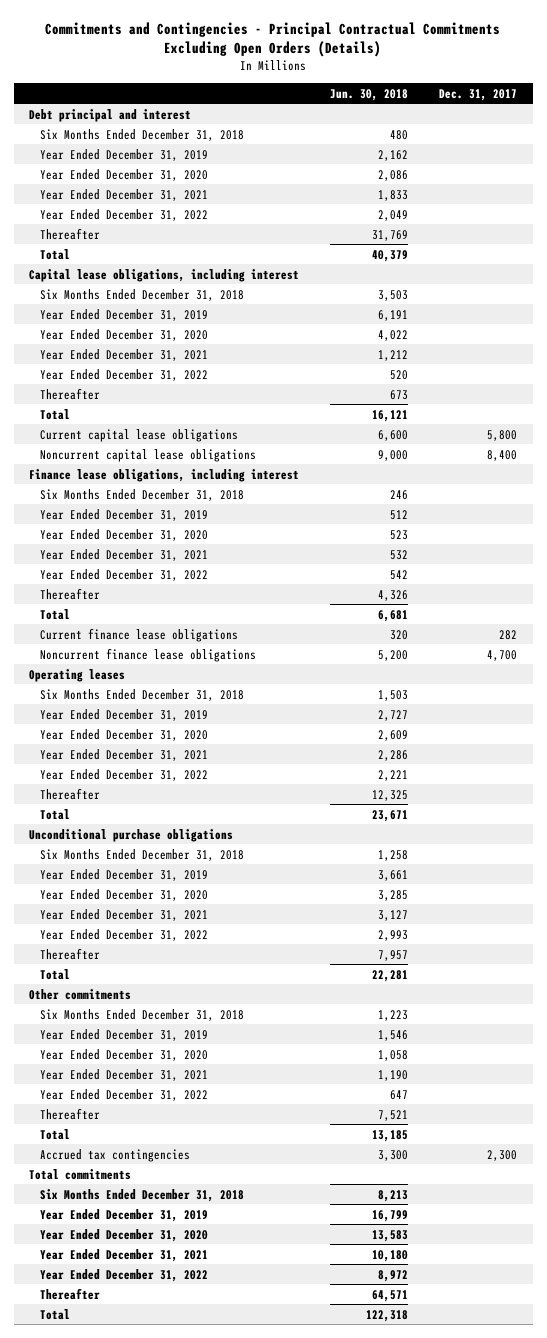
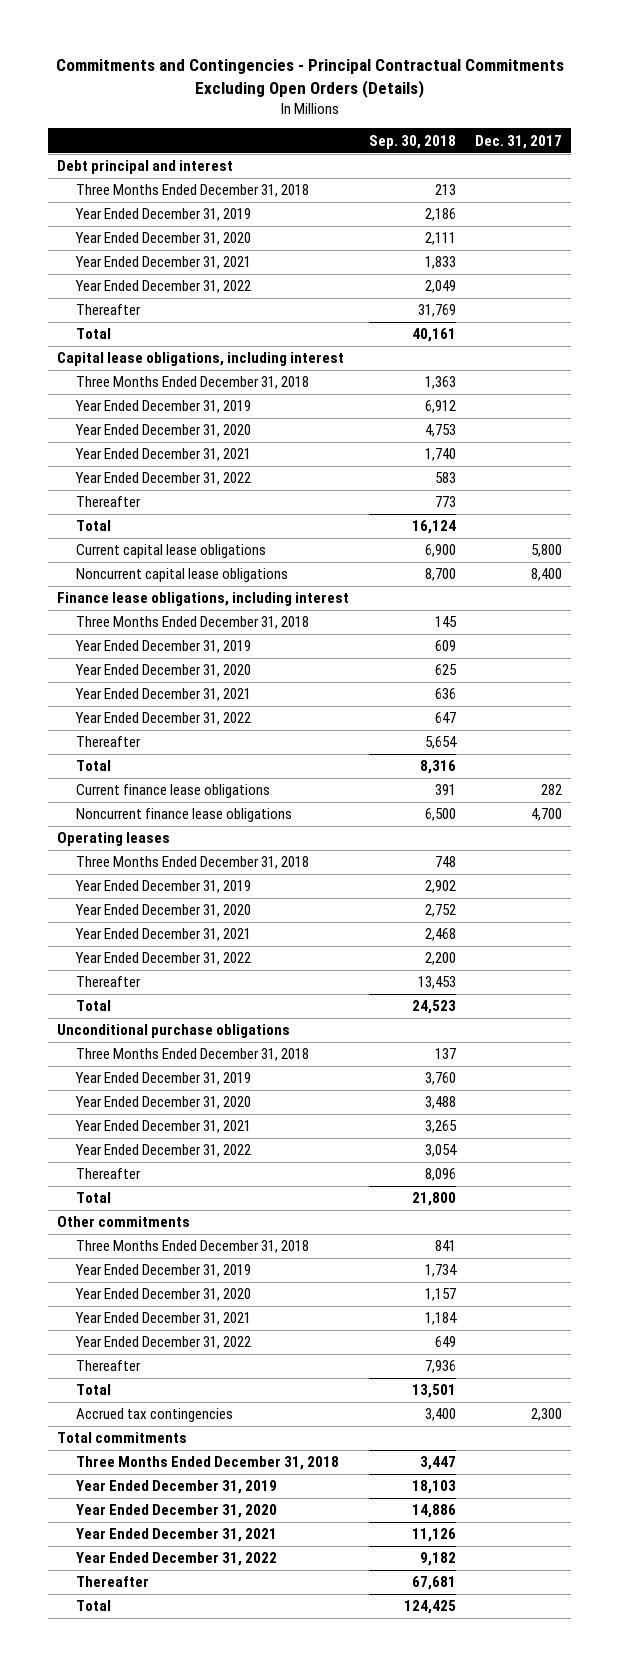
- | Jun. 30, 2018 | Dec. 31, 2017
+ | Sep. 30, 2018 | Dec. 31, 2017
- Six Months Ended December 31, 2018 | 480 |
+ Three Months Ended December 31, 2018 | 213 |
- Six Months Ended December 31, 2018 | 3,503 |
+ Three Months Ended December 31, 2018 | 1,363 |
- Six Months Ended December 31, 2018 | 246 |
+ Three Months Ended December 31, 2018 | 145 |
- Six Months Ended December 31, 2018 | 1,503 |
+ Three Months Ended December 31, 2018 | 748 |
- Six Months Ended December 31, 2018 | 1,258 |
+ Three Months Ended December 31, 2018 | 137 |
- Six Months Ended December 31, 2018 | 1,223 |
+ Three Months Ended December 31, 2018 | 841 |
- Six Months Ended December 31, 2018 | 8,213 |
+ Three Months Ended December 31, 2018 | 3,447 |

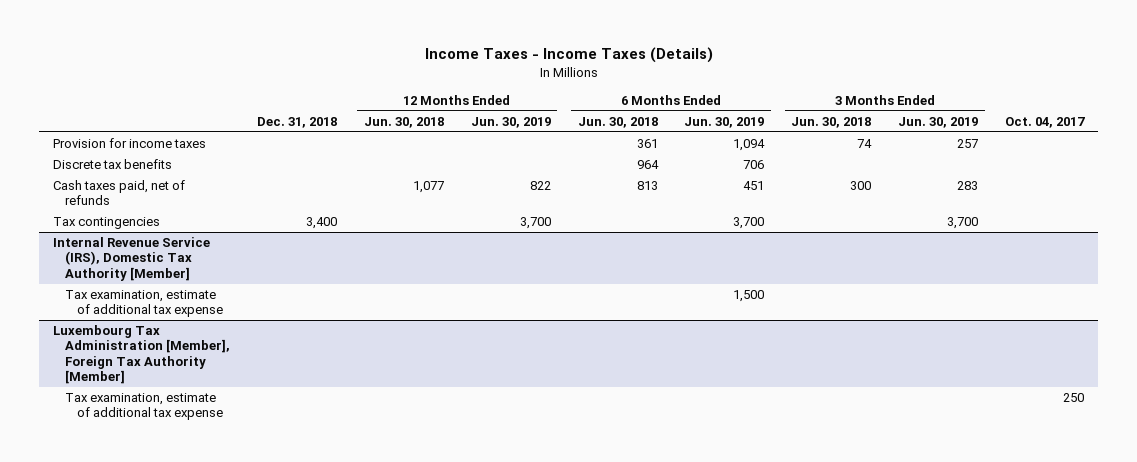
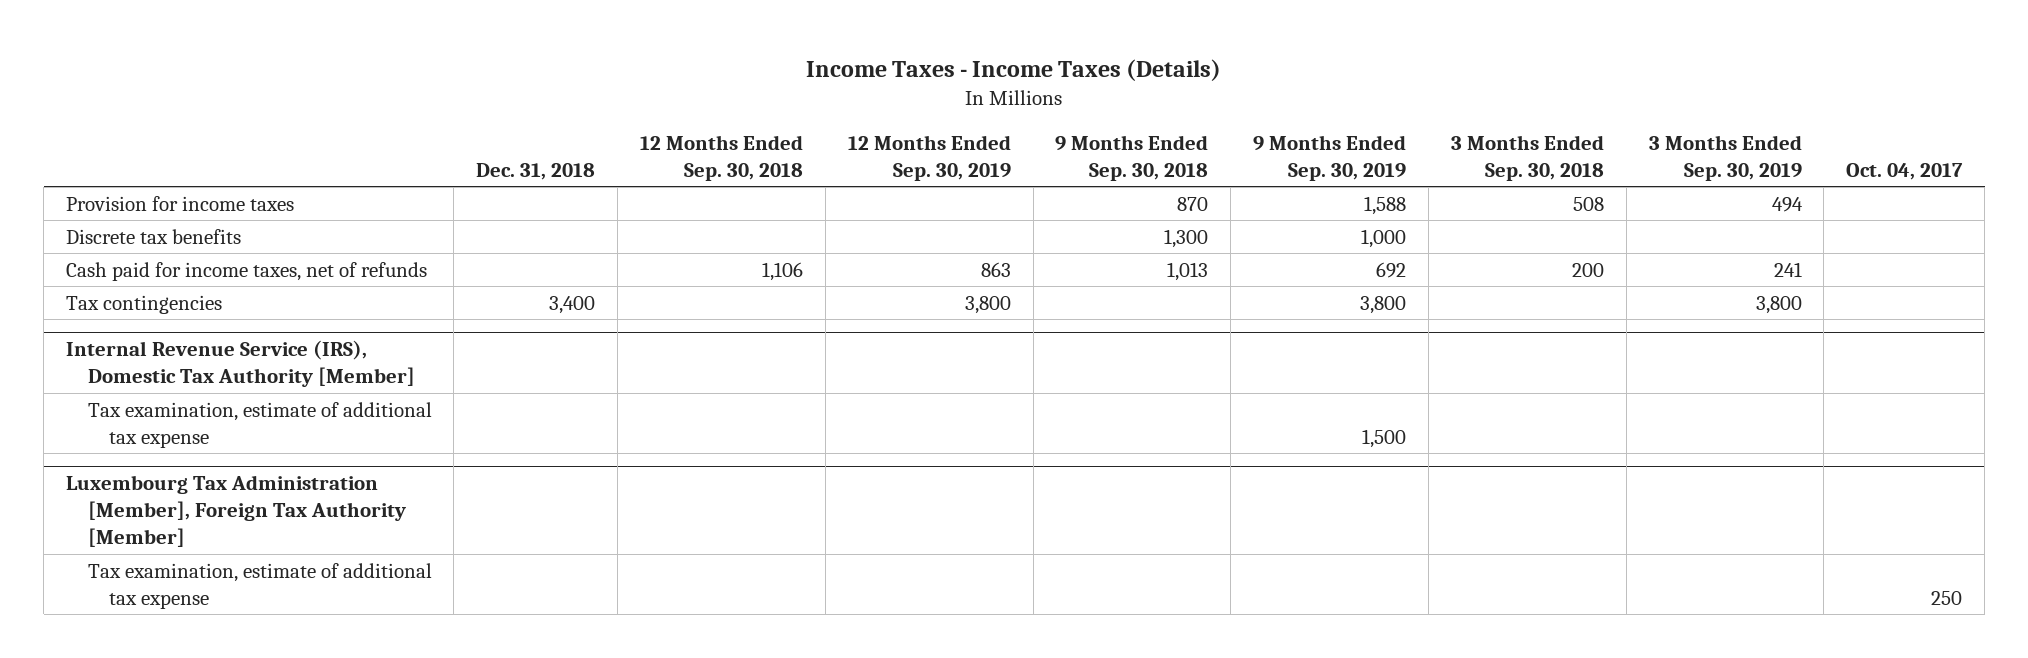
- | Dec. 31, 2018 | 12 Months Ended Jun. 30, 2018 | 12 Months Ended Jun. 30, 2019 | 6 Months Ended Jun. 30, 2018 | 6 Months Ended Jun. 30, 2019 | 3 Months Ended Jun. 30, 2018 | 3 Months Ended Jun. 30, 2019 | Oct. 04, 2017
+ | Dec. 31, 2018 | 12 Months Ended Sep. 30, 2018 | 12 Months Ended Sep. 30, 2019 | 9 Months Ended Sep. 30, 2018 | 9 Months Ended Sep. 30, 2019 | 3 Months Ended Sep. 30, 2018 | 3 Months Ended Sep. 30, 2019 | Oct. 04, 2017
- Cash taxes paid, net of refunds | | 1,077 | 822 | 813 | 451 | 300 | 283 |
+ Cash paid for income taxes, net of refunds | | 1,106 | 863 | 1,013 | 692 | 200 | 241 |

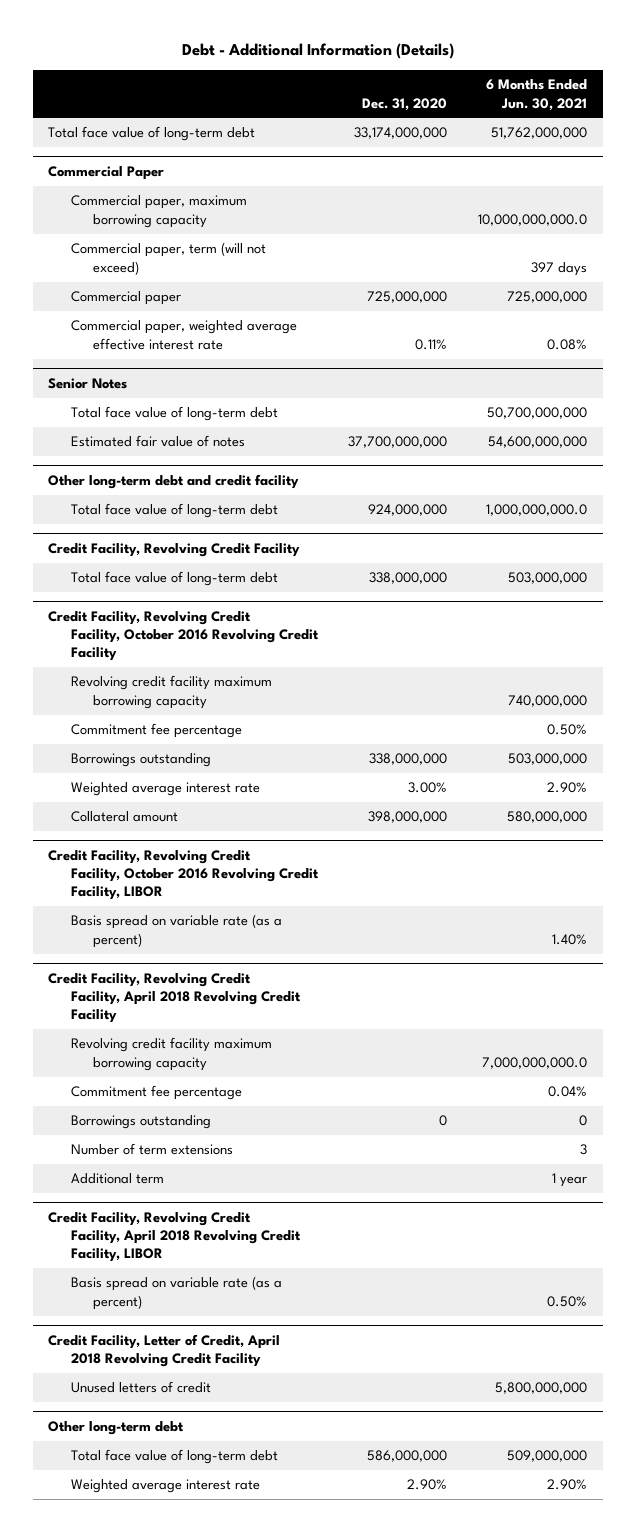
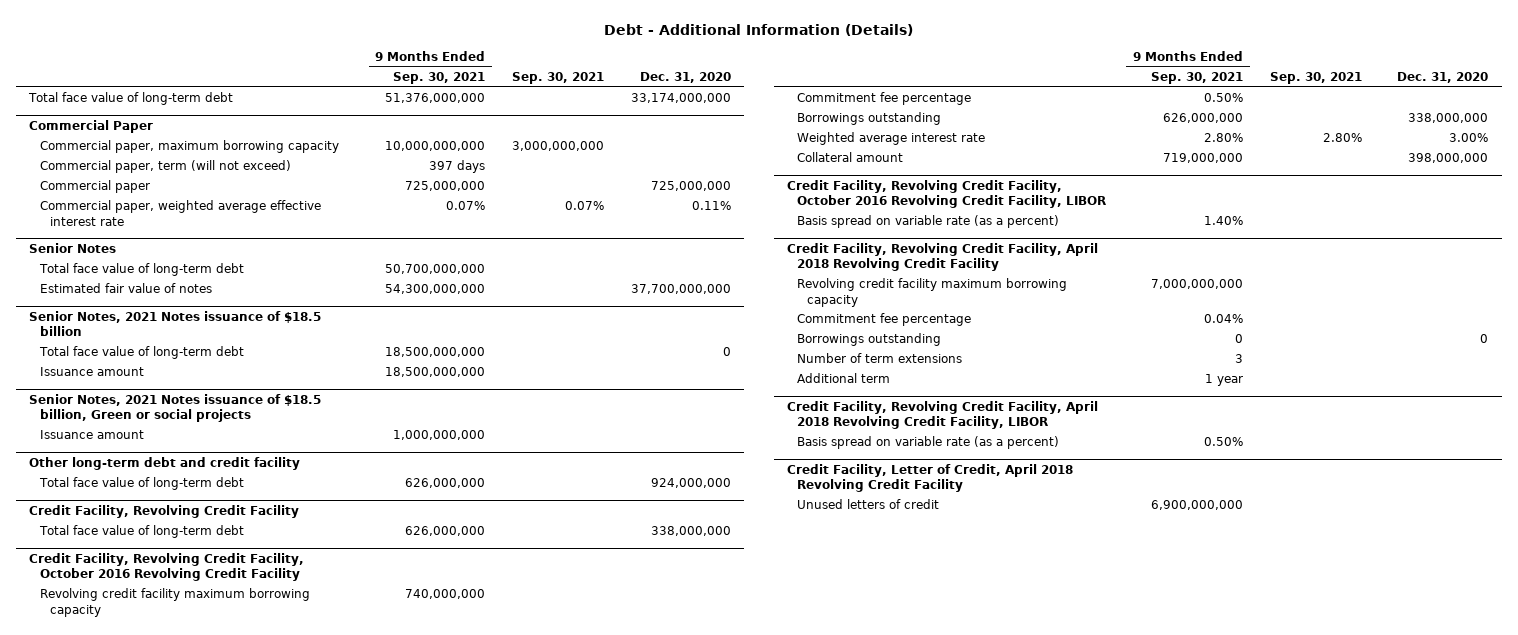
- | Dec. 31, 2020 | 6 Months Ended Jun. 30, 2021
+ | 9 Months Ended Sep. 30, 2021 | Sep. 30, 2021 | Dec. 31, 2020
+ Senior Notes, 2021 Notes issuance of $18.5 billion
+ Total face value of long-term debt | 18,500,000,000 | | 0
+ Issuance amount | 18,500,000,000 | |
+ Senior Notes, 2021 Notes issuance of $18.5 billion, Green or social projects
+ Issuance amount | 1,000,000,000 | |
- Other long-term debt
- Total face value of long-term debt | 586,000,000 | 509,000,000
- Weighted average interest rate | 2.90% | 2.90%

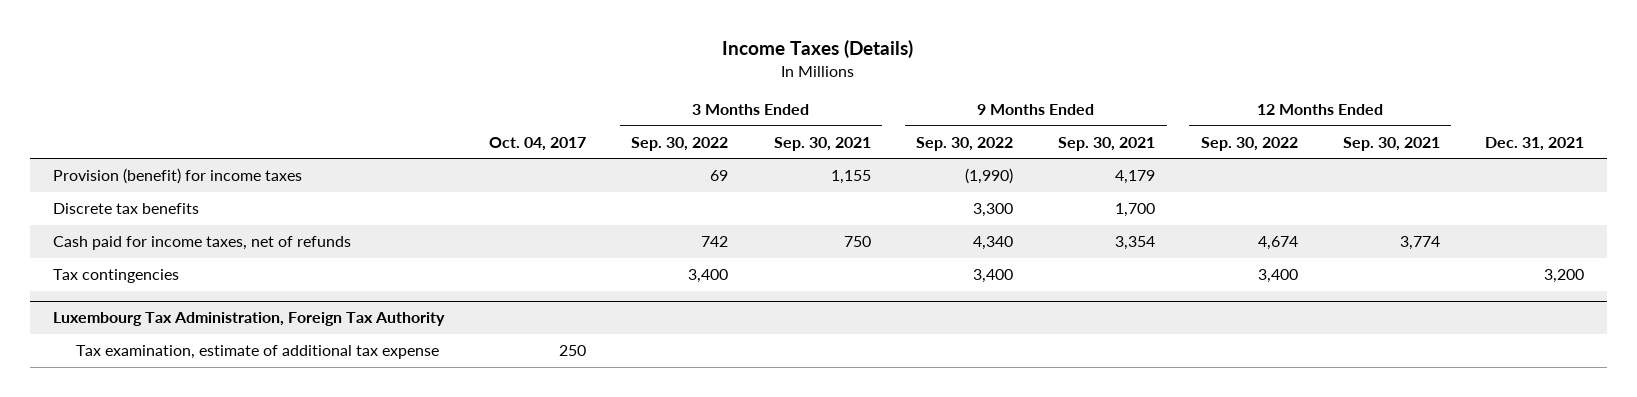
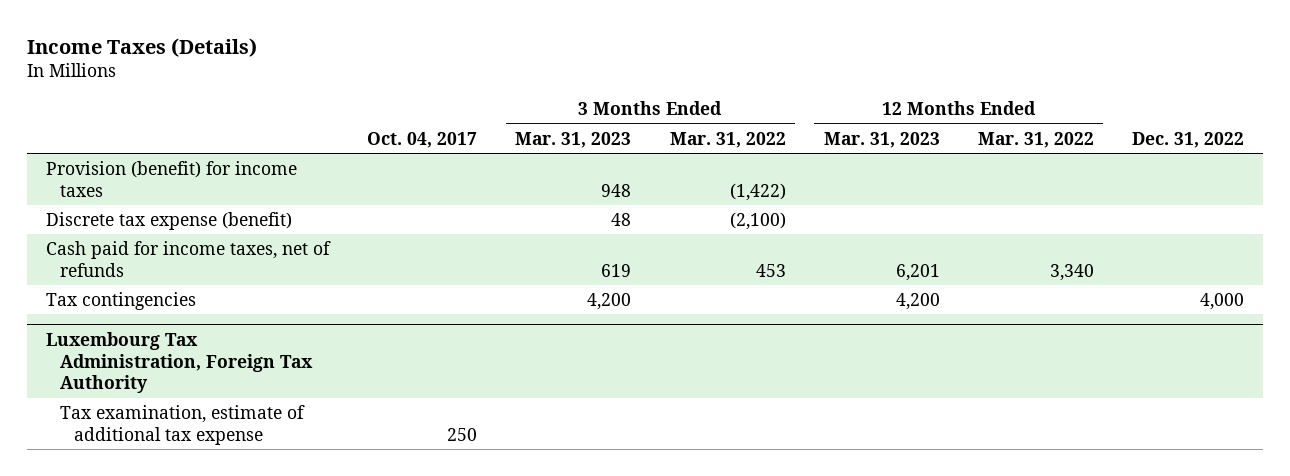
- | Oct. 04, 2017 | 3 Months Ended Sep. 30, 2022 | 3 Months Ended Sep. 30, 2021 | 9 Months Ended Sep. 30, 2022 | 9 Months Ended Sep. 30, 2021 | 12 Months Ended Sep. 30, 2022 | 12 Months Ended Sep. 30, 2021 | Dec. 31, 2021
+ | Oct. 04, 2017 | 3 Months Ended Mar. 31, 2023 | 3 Months Ended Mar. 31, 2022 | 12 Months Ended Mar. 31, 2023 | 12 Months Ended Mar. 31, 2022 | Dec. 31, 2022
- Discrete tax benefits | | | | 3,300 | 1,700 | | |
+ Discrete tax expense (benefit) | | 48 | (2,100) | | |

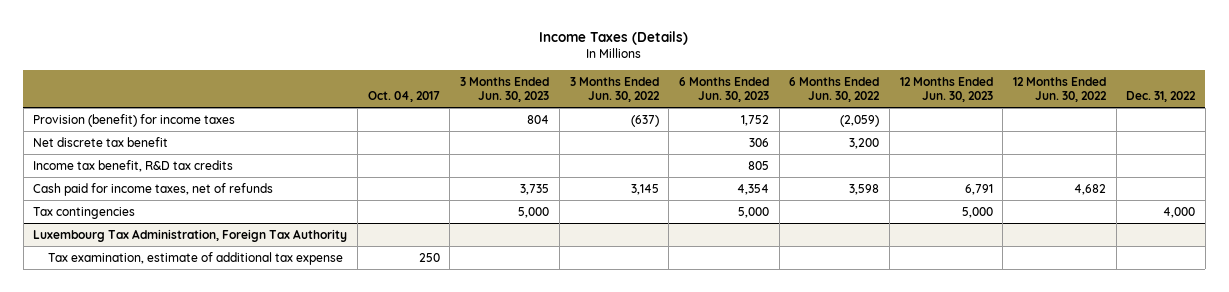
- | Oct. 04, 2017 | 3 Months Ended Mar. 31, 2023 | 3 Months Ended Mar. 31, 2022 | 12 Months Ended Mar. 31, 2023 | 12 Months Ended Mar. 31, 2022 | Dec. 31, 2022
+ | Oct. 04, 2017 | 3 Months Ended Jun. 30, 2023 | 3 Months Ended Jun. 30, 2022 | 6 Months Ended Jun. 30, 2023 | 6 Months Ended Jun. 30, 2022 | 12 Months Ended Jun. 30, 2023 | 12 Months Ended Jun. 30, 2022 | Dec. 31, 2022
- Discrete tax expense (benefit) | | 48 | (2,100) | | |
+ Net discrete tax benefit | | | | 306 | 3,200 | | |
+ Income tax benefit, R&D tax credits | | | | 805 | | | |

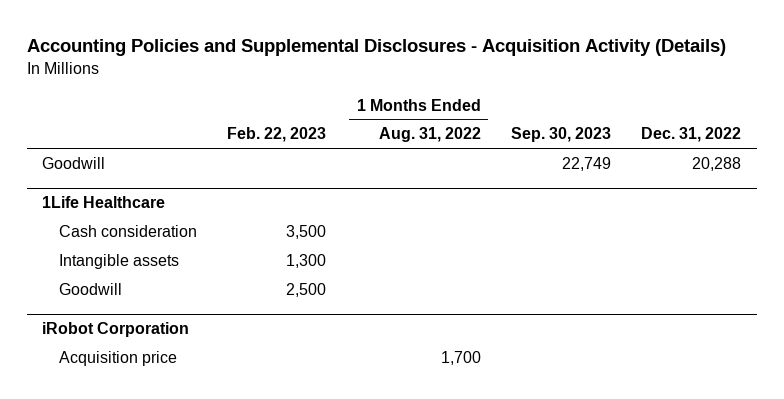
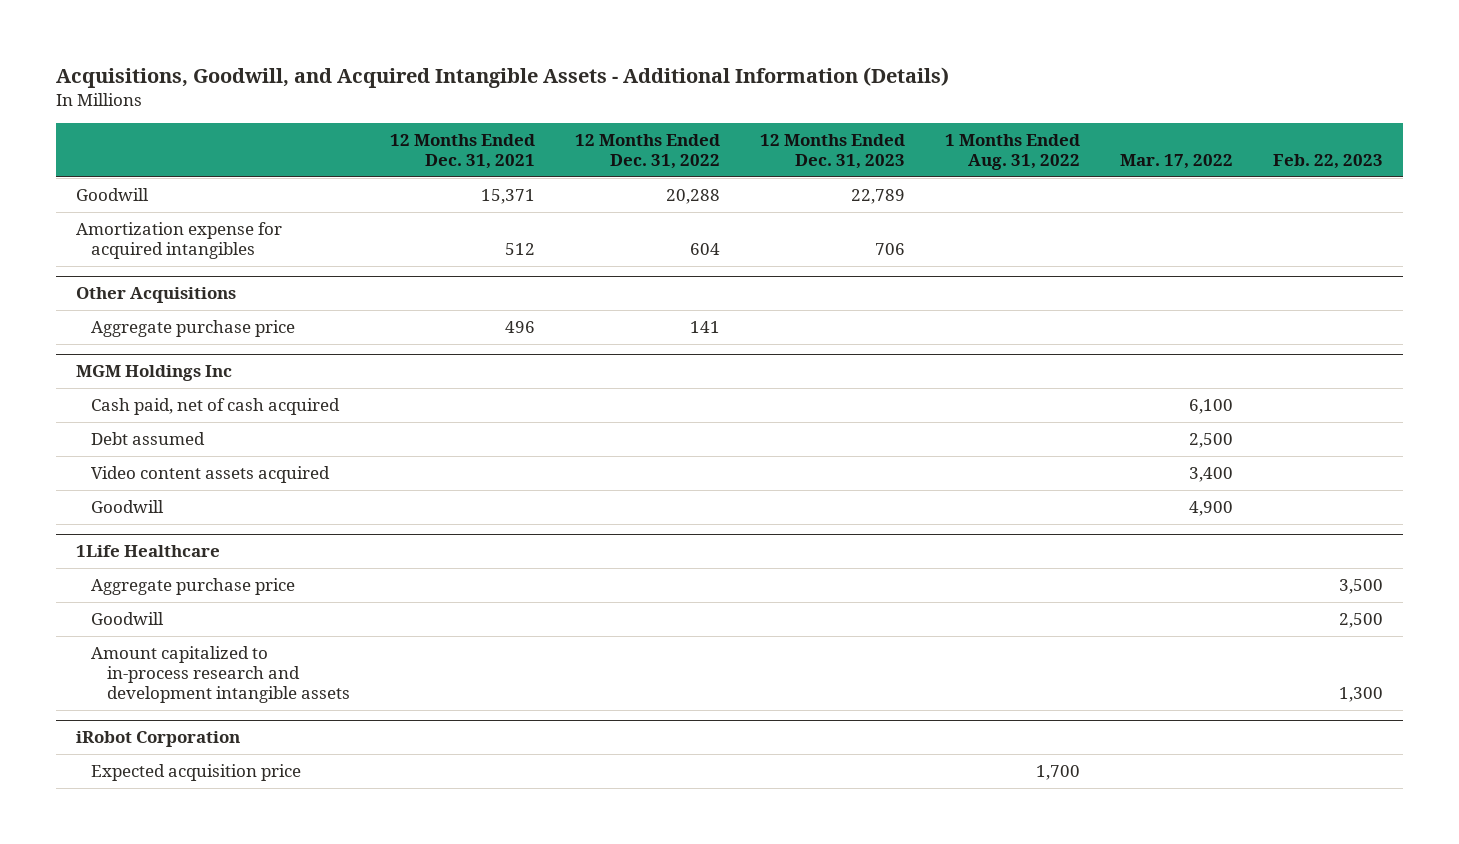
- Accounting Policies and Supplemental Disclosures - Acquisition Activity (Details)
+ Acquisitions, Goodwill, and Acquired Intangible Assets - Additional Information (Details)
- | Feb. 22, 2023 | 1 Months Ended Aug. 31, 2022 | Sep. 30, 2023 | Dec. 31, 2022
+ | 12 Months Ended Dec. 31, 2021 | 12 Months Ended Dec. 31, 2022 | 12 Months Ended Dec. 31, 2023 | 1 Months Ended Aug. 31, 2022 | Mar. 17, 2022 | Feb. 22, 2023
+ Amortization expense for acquired intangibles | 512 | 604 | 706 | | |
+ Other Acquisitions
+ Aggregate purchase price | 496 | 141 | | | |
+ MGM Holdings Inc
+ Cash paid, net of cash acquired | | | | | 6,100 |
+ Debt assumed | | | | | 2,500 |
+ Video content assets acquired | | | | | 3,400 |
+ Goodwill | | | | | 4,900 |
@ 1Life Healthcare
- Cash consideration | 3,500 | | |
- Intangible assets | 1,300 | | |
+ Aggregate purchase price | | | | | | 3,500
+ Amount capitalized to in-process research and development intangible assets | | | | | | 1,300
@ iRobot Corporation
- Acquisition price | | 1,700 | |
+ Expected acquisition price | | | | 1,700 | |

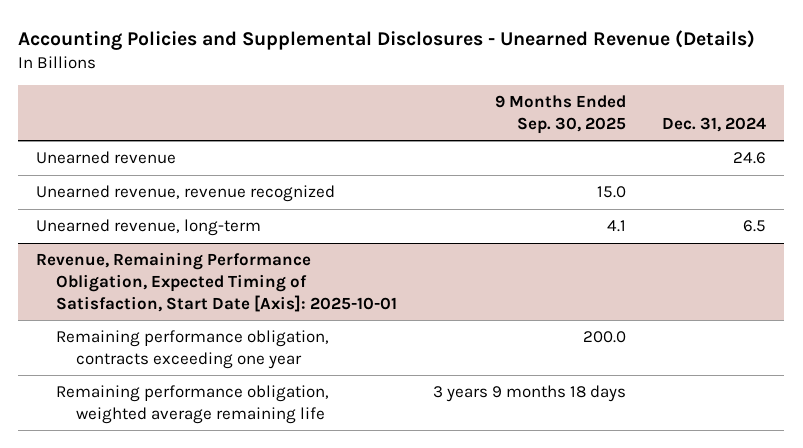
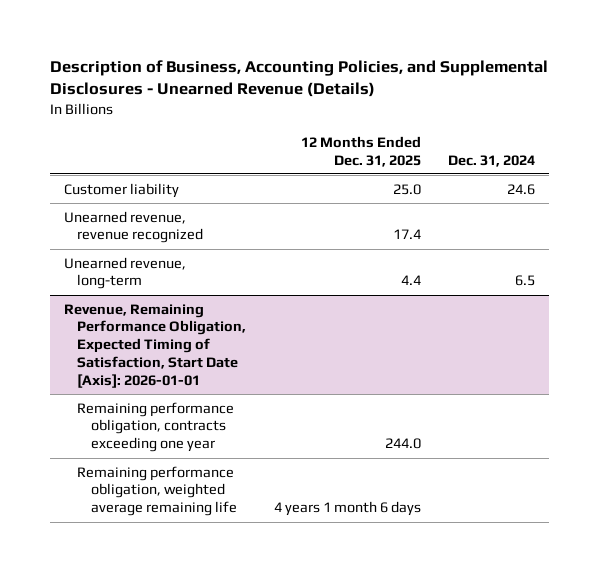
- Accounting Policies and Supplemental Disclosures - Unearned Revenue (Details)
+ Description of Business, Accounting Policies, and Supplemental Disclosures - Unearned Revenue (Details)
- | 9 Months Ended Sep. 30, 2025 | Dec. 31, 2024
+ | 12 Months Ended Dec. 31, 2025 | Dec. 31, 2024
- Unearned revenue | | 24.6
+ Customer liability | 25.0 | 24.6
- Revenue, Remaining Performance Obligation, Expected Timing of Satisfaction, Start Date [Axis]: 2025-10-01
- Remaining performance obligation, contracts exceeding one year | 200.0 |
- Remaining performance obligation, weighted average remaining life | 3 years 9 months 18 days |
+ Revenue, Remaining Performance Obligation, Expected Timing of Satisfaction, Start Date [Axis]: 2026-01-01
+ Remaining performance obligation, contracts exceeding one year | 244.0 |
+ Remaining performance obligation, weighted average remaining life | 4 years 1 month 6 days |

